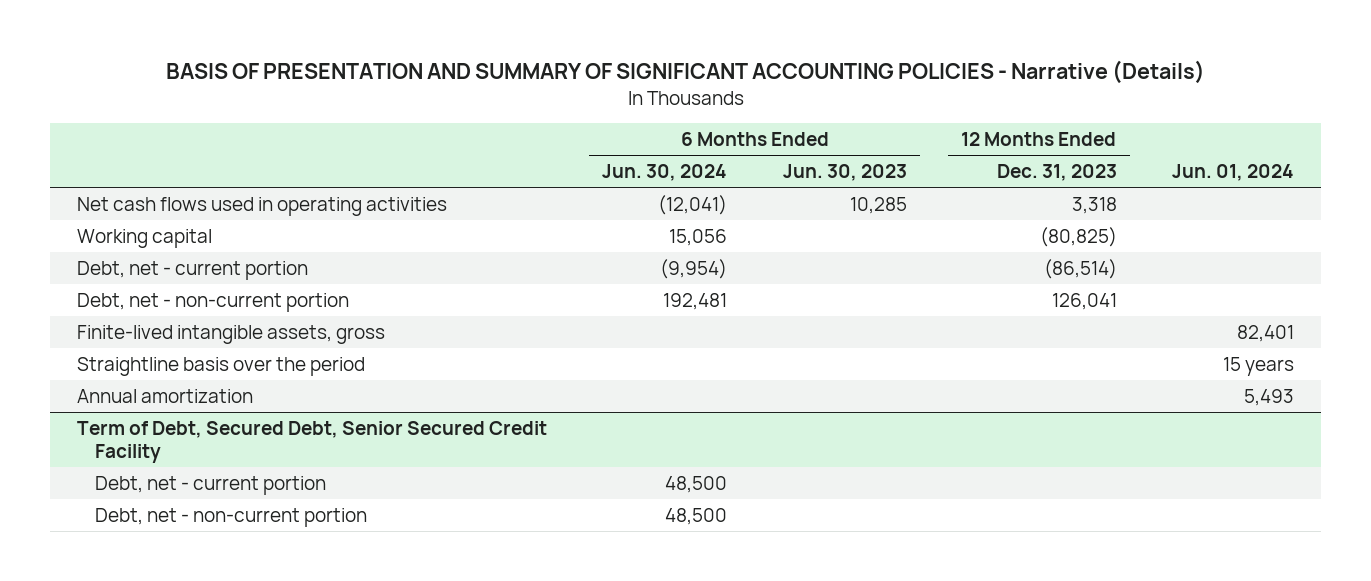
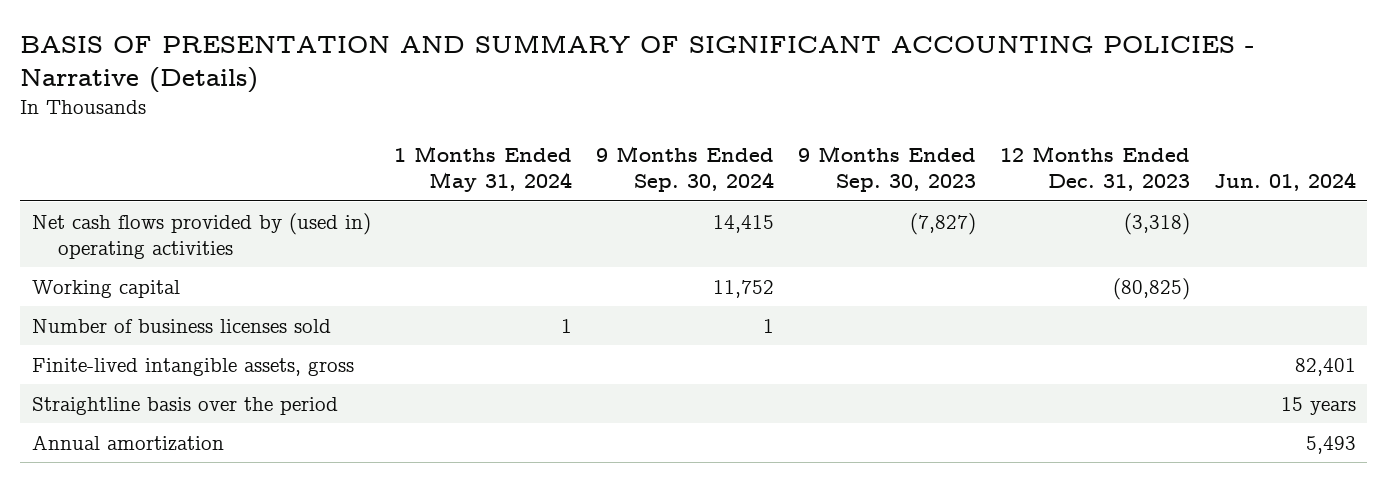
- | 6 Months Ended Jun. 30, 2024 | 6 Months Ended Jun. 30, 2023 | 12 Months Ended Dec. 31, 2023 | Jun. 01, 2024
+ | 1 Months Ended May 31, 2024 | 9 Months Ended Sep. 30, 2024 | 9 Months Ended Sep. 30, 2023 | 12 Months Ended Dec. 31, 2023 | Jun. 01, 2024
- Net cash flows used in operating activities | (12,041) | 10,285 | 3,318 |
+ Net cash flows provided by (used in) operating activities | | 14,415 | (7,827) | (3,318) |
- Debt, net - current portion | (9,954) | | (86,514) |
- Debt, net - non-current portion | 192,481 | | 126,041 |
+ Number of business licenses sold | 1 | 1 | | |
- Term of Debt, Secured Debt, Senior Secured Credit Facility
- Debt, net - current portion | 48,500 | | |
- Debt, net - non-current portion | 48,500 | | |

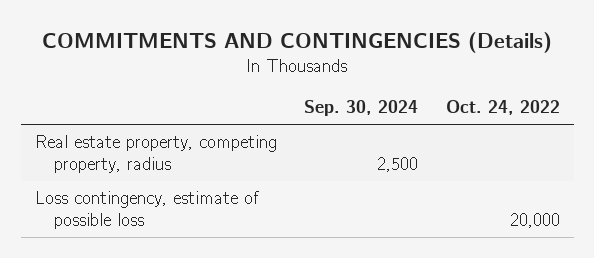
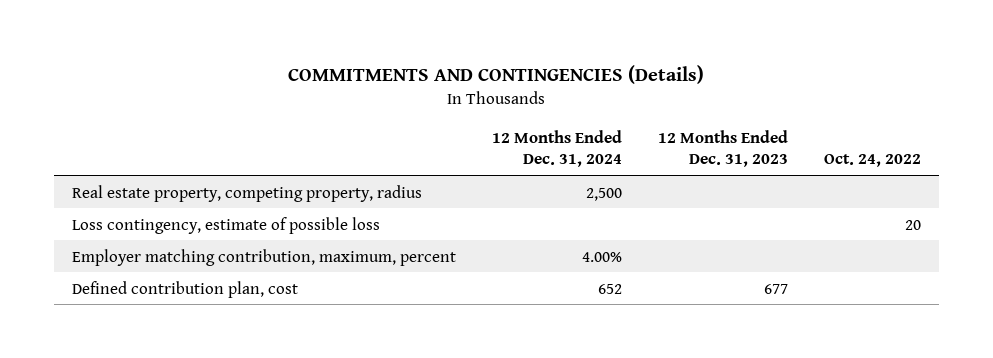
- | Sep. 30, 2024 | Oct. 24, 2022
+ | 12 Months Ended Dec. 31, 2024 | 12 Months Ended Dec. 31, 2023 | Oct. 24, 2022
- Loss contingency, estimate of possible loss | | 20,000
+ Loss contingency, estimate of possible loss | | | 20
+ Employer matching contribution, maximum, percent | 4.00% | |
+ Defined contribution plan, cost | 652 | 677 |

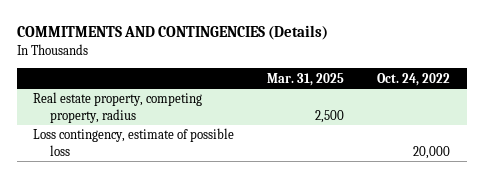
- | 12 Months Ended Dec. 31, 2024 | 12 Months Ended Dec. 31, 2023 | Oct. 24, 2022
+ | Mar. 31, 2025 | Oct. 24, 2022
- Loss contingency, estimate of possible loss | | | 20
- Employer matching contribution, maximum, percent | 4.00% | |
- Defined contribution plan, cost | 652 | 677 |
+ Loss contingency, estimate of possible loss | | 20,000

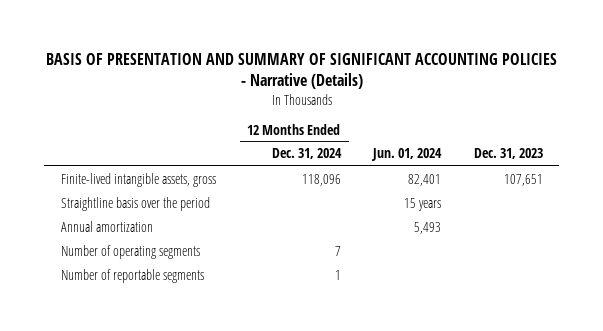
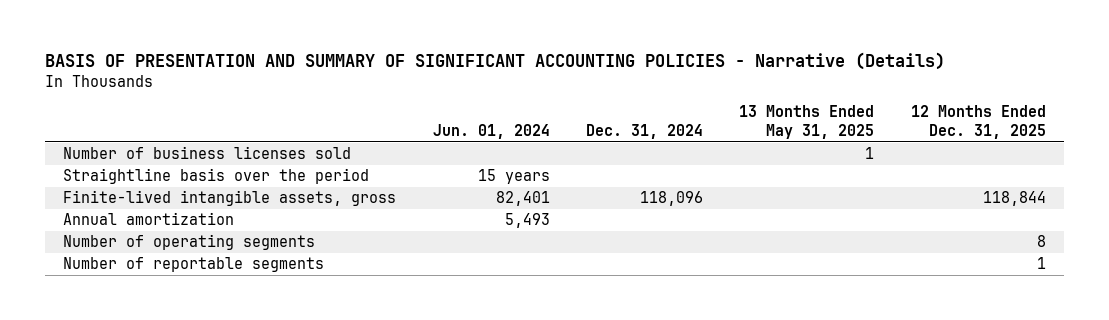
- | 12 Months Ended Dec. 31, 2024 | Jun. 01, 2024 | Dec. 31, 2023
+ | Jun. 01, 2024 | Dec. 31, 2024 | 13 Months Ended May 31, 2025 | 12 Months Ended Dec. 31, 2025
+ Number of business licenses sold | | | 1 |
moved down: Finite-lived intangible assets, gross | 82,401 | 118,096 | | 118,844

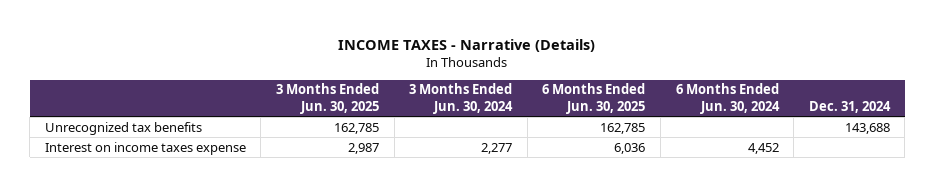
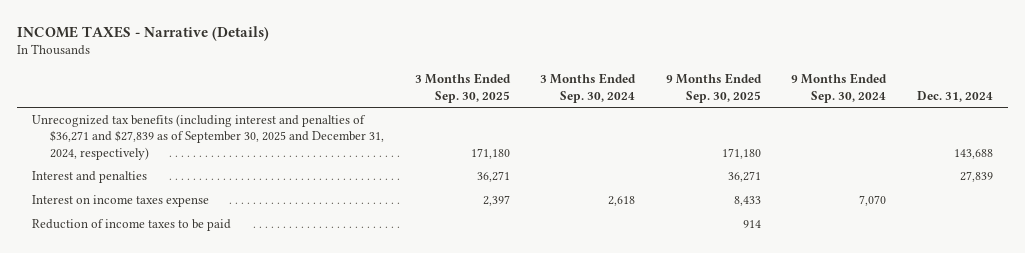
- | 3 Months Ended Jun. 30, 2025 | 3 Months Ended Jun. 30, 2024 | 6 Months Ended Jun. 30, 2025 | 6 Months Ended Jun. 30, 2024 | Dec. 31, 2024
+ | 3 Months Ended Sep. 30, 2025 | 3 Months Ended Sep. 30, 2024 | 9 Months Ended Sep. 30, 2025 | 9 Months Ended Sep. 30, 2024 | Dec. 31, 2024
- Unrecognized tax benefits | 162,785 | | 162,785 | | 143,688
+ Unrecognized tax benefits (including interest and penalties of $36,271 and $27,839 as of September 30, 2025 and December 31, 2024, respectively) | 171,180 | | 171,180 | | 143,688
+ Interest and penalties | 36,271 | | 36,271 | | 27,839
+ Reduction of income taxes to be paid | | | 914 | |

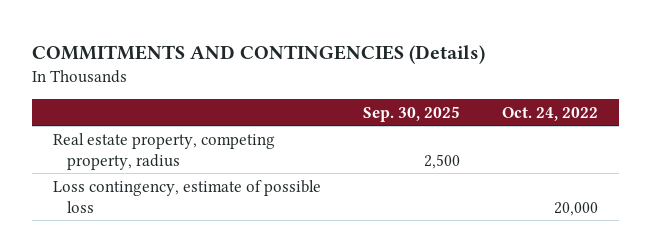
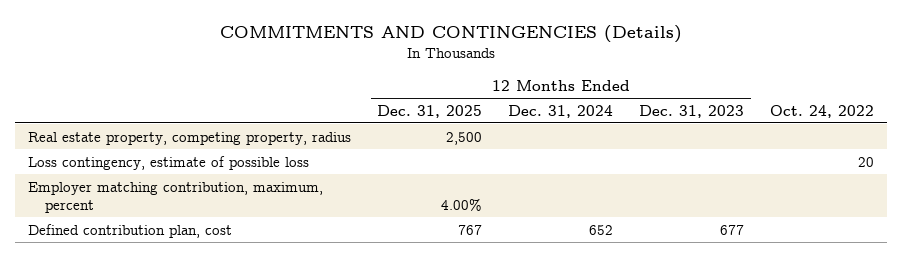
- | Sep. 30, 2025 | Oct. 24, 2022
+ | 12 Months Ended Dec. 31, 2025 | 12 Months Ended Dec. 31, 2024 | 12 Months Ended Dec. 31, 2023 | Oct. 24, 2022
- Loss contingency, estimate of possible loss | | 20,000
+ Loss contingency, estimate of possible loss | | | | 20
+ Employer matching contribution, maximum, percent | 4.00% | | |
+ Defined contribution plan, cost | 767 | 652 | 677 |

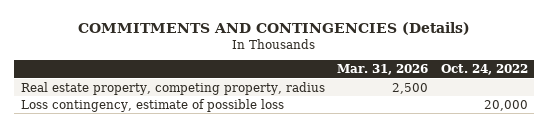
- | 12 Months Ended Dec. 31, 2025 | 12 Months Ended Dec. 31, 2024 | 12 Months Ended Dec. 31, 2023 | Oct. 24, 2022
+ | Mar. 31, 2026 | Oct. 24, 2022
- Loss contingency, estimate of possible loss | | | | 20
- Employer matching contribution, maximum, percent | 4.00% | | |
- Defined contribution plan, cost | 767 | 652 | 677 |
+ Loss contingency, estimate of possible loss | | 20,000

